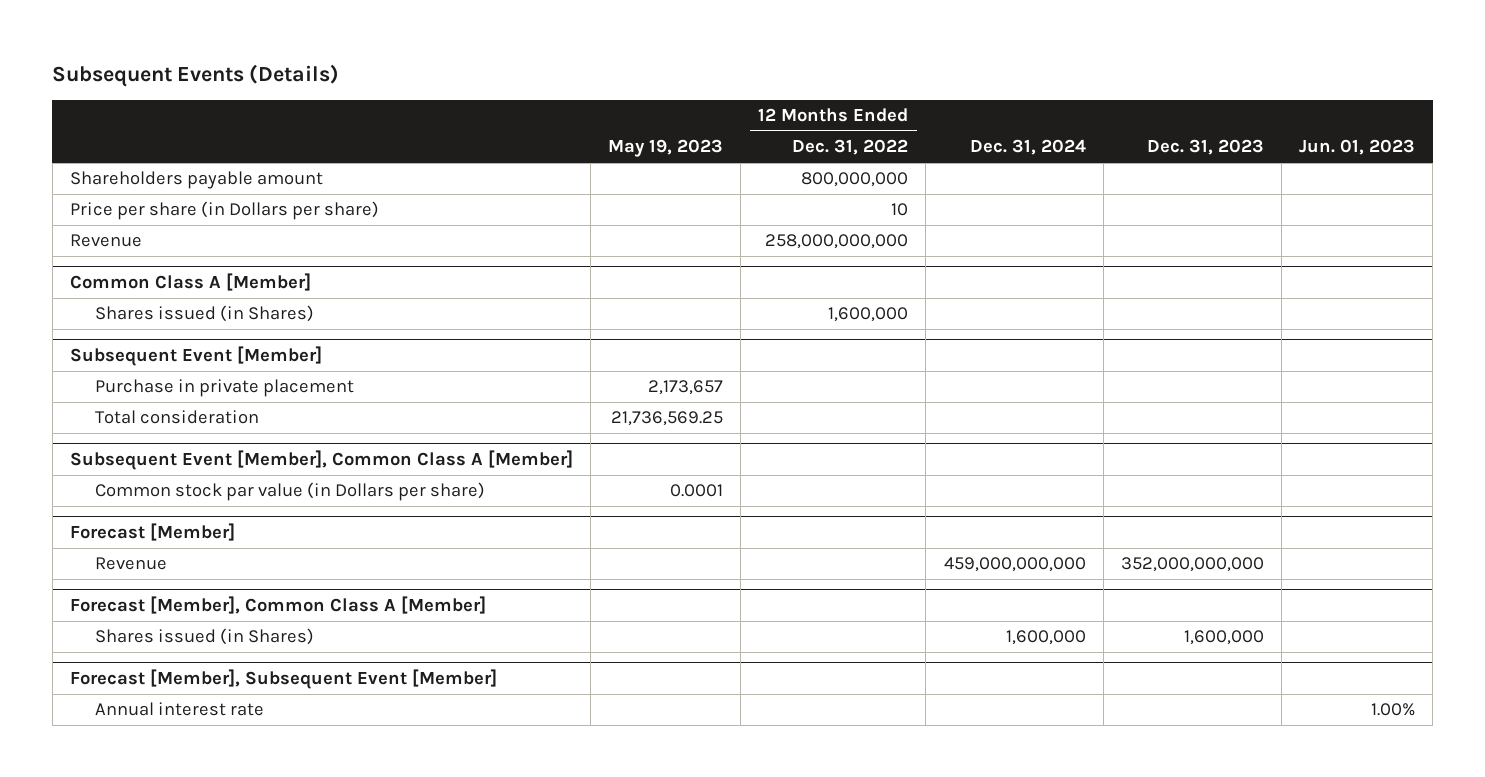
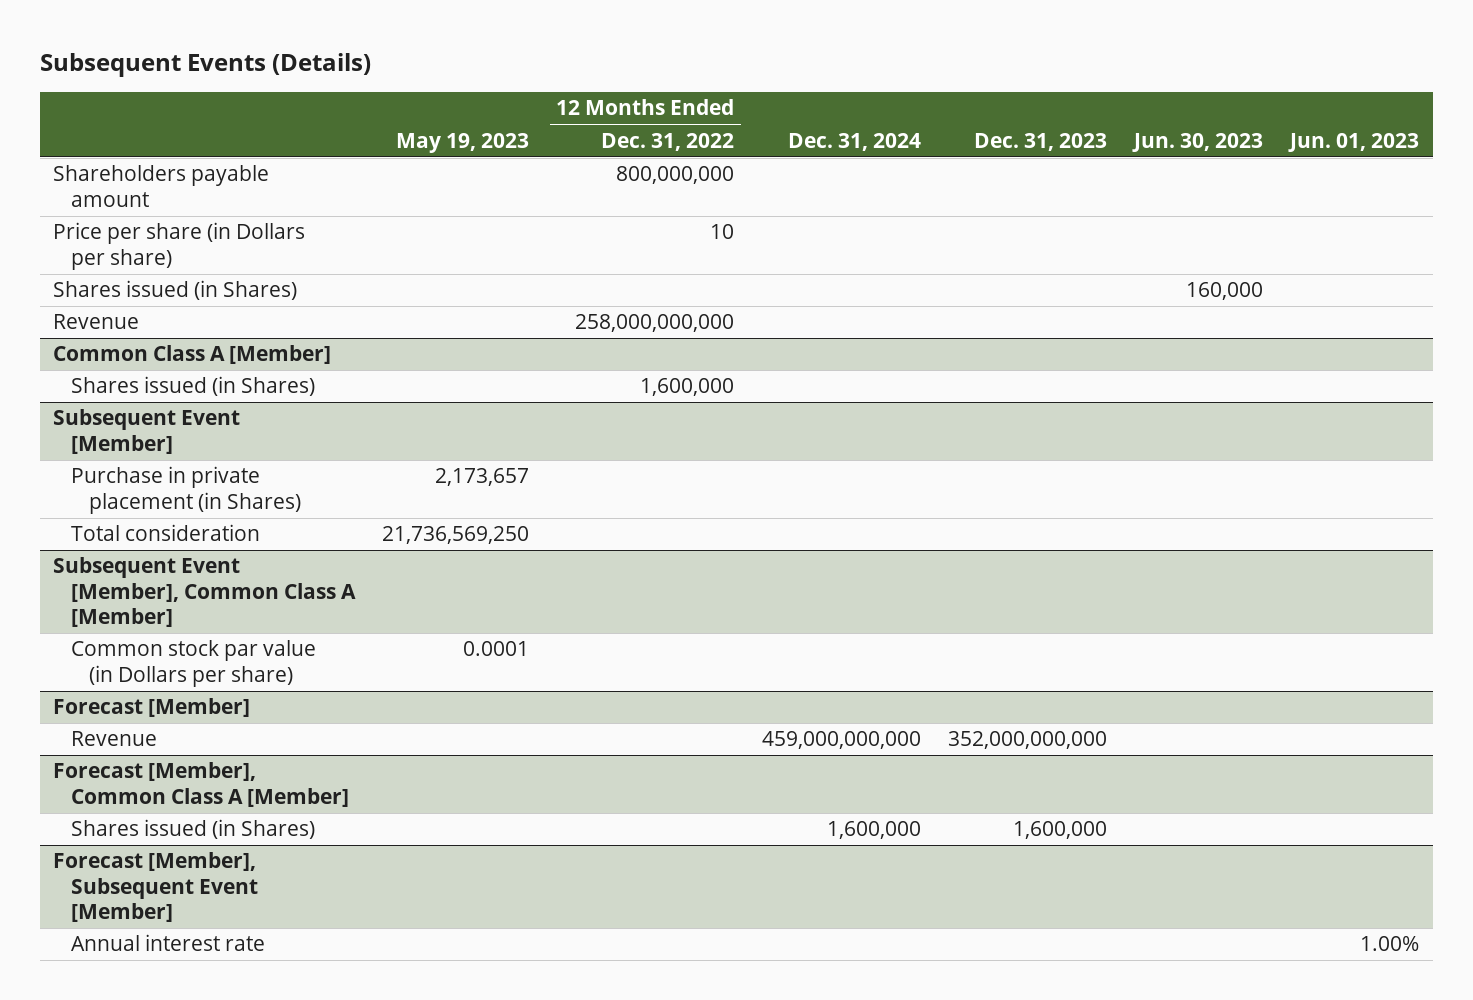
- | May 19, 2023 | 12 Months Ended Dec. 31, 2022 | Dec. 31, 2024 | Dec. 31, 2023 | Jun. 01, 2023
+ | May 19, 2023 | 12 Months Ended Dec. 31, 2022 | Dec. 31, 2024 | Dec. 31, 2023 | Jun. 30, 2023 | Jun. 01, 2023
+ Shares issued (in Shares) | | | | | 160,000 |
@ Subsequent Event [Member]
- Purchase in private placement | 2,173,657 | | | |
- Total consideration | 21,736,569.25 | | | |
+ Purchase in private placement (in Shares) | 2,173,657 | | | | |
+ Total consideration | 21,736,569,250 | | | | |

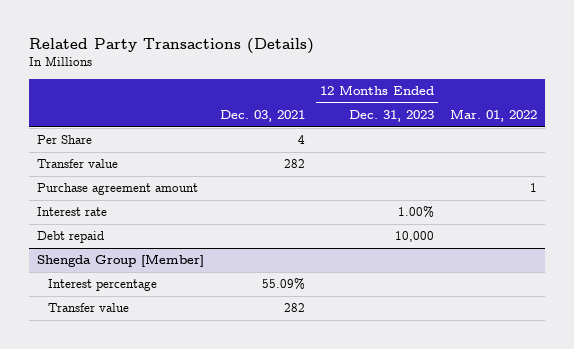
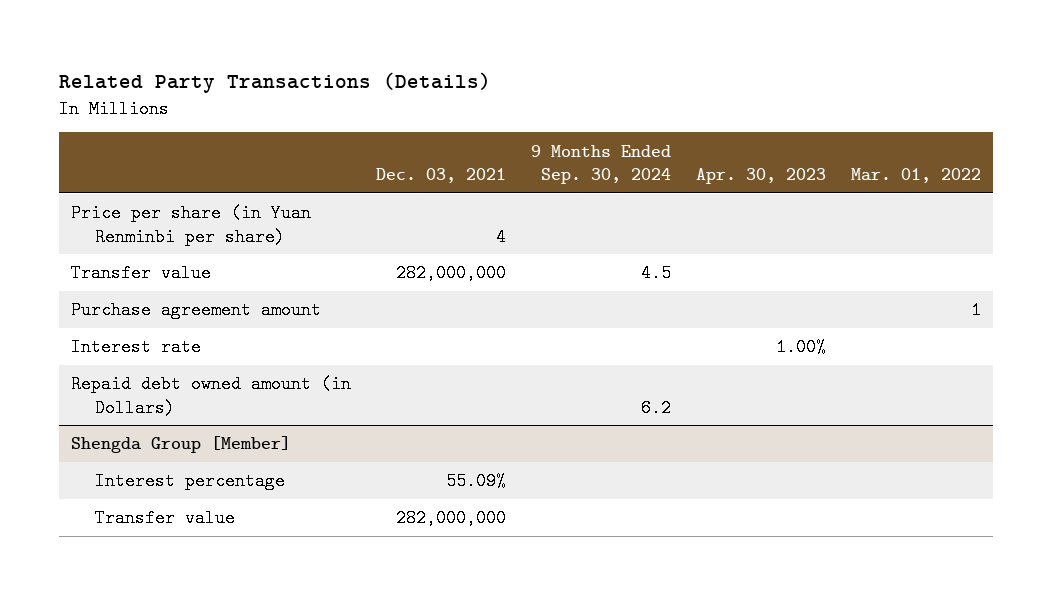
- | Dec. 03, 2021 | 12 Months Ended Dec. 31, 2023 | Mar. 01, 2022
+ | Dec. 03, 2021 | 9 Months Ended Sep. 30, 2024 | Apr. 30, 2023 | Mar. 01, 2022
- Per Share | 4 | |
- Transfer value | 282 | |
+ Price per share (in Yuan Renminbi per share) | 4 | | |
+ Transfer value | 282,000,000 | 4.5 | |
- Debt repaid | | 10,000 |
+ Repaid debt owned amount (in Dollars) | | 6.2 | |
@ Shengda Group [Member]
- Transfer value | 282 | |
+ Transfer value | 282,000,000 | | |

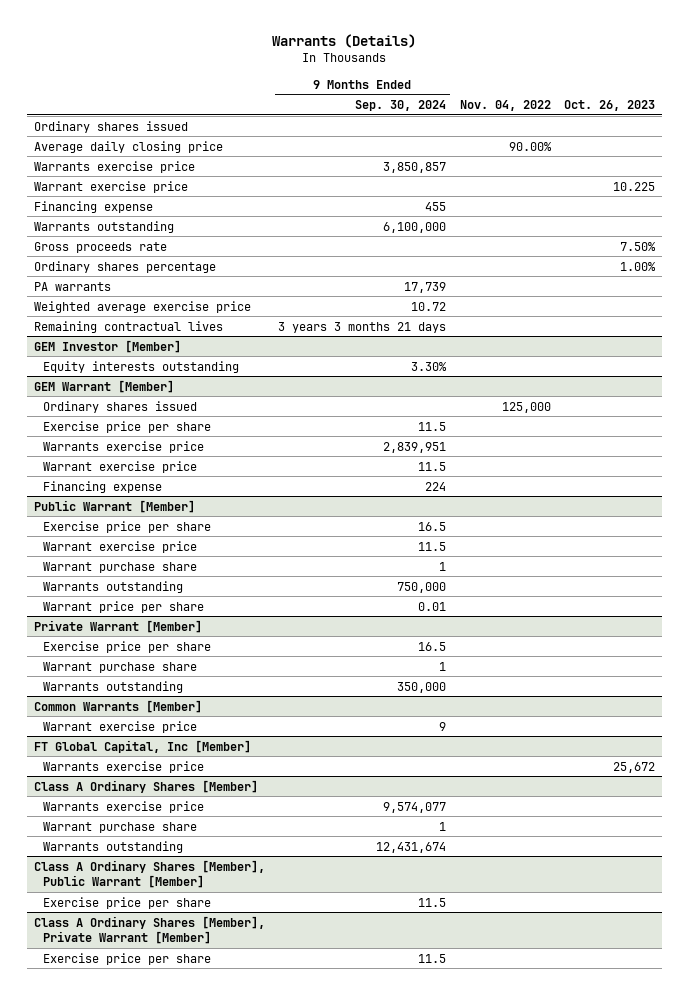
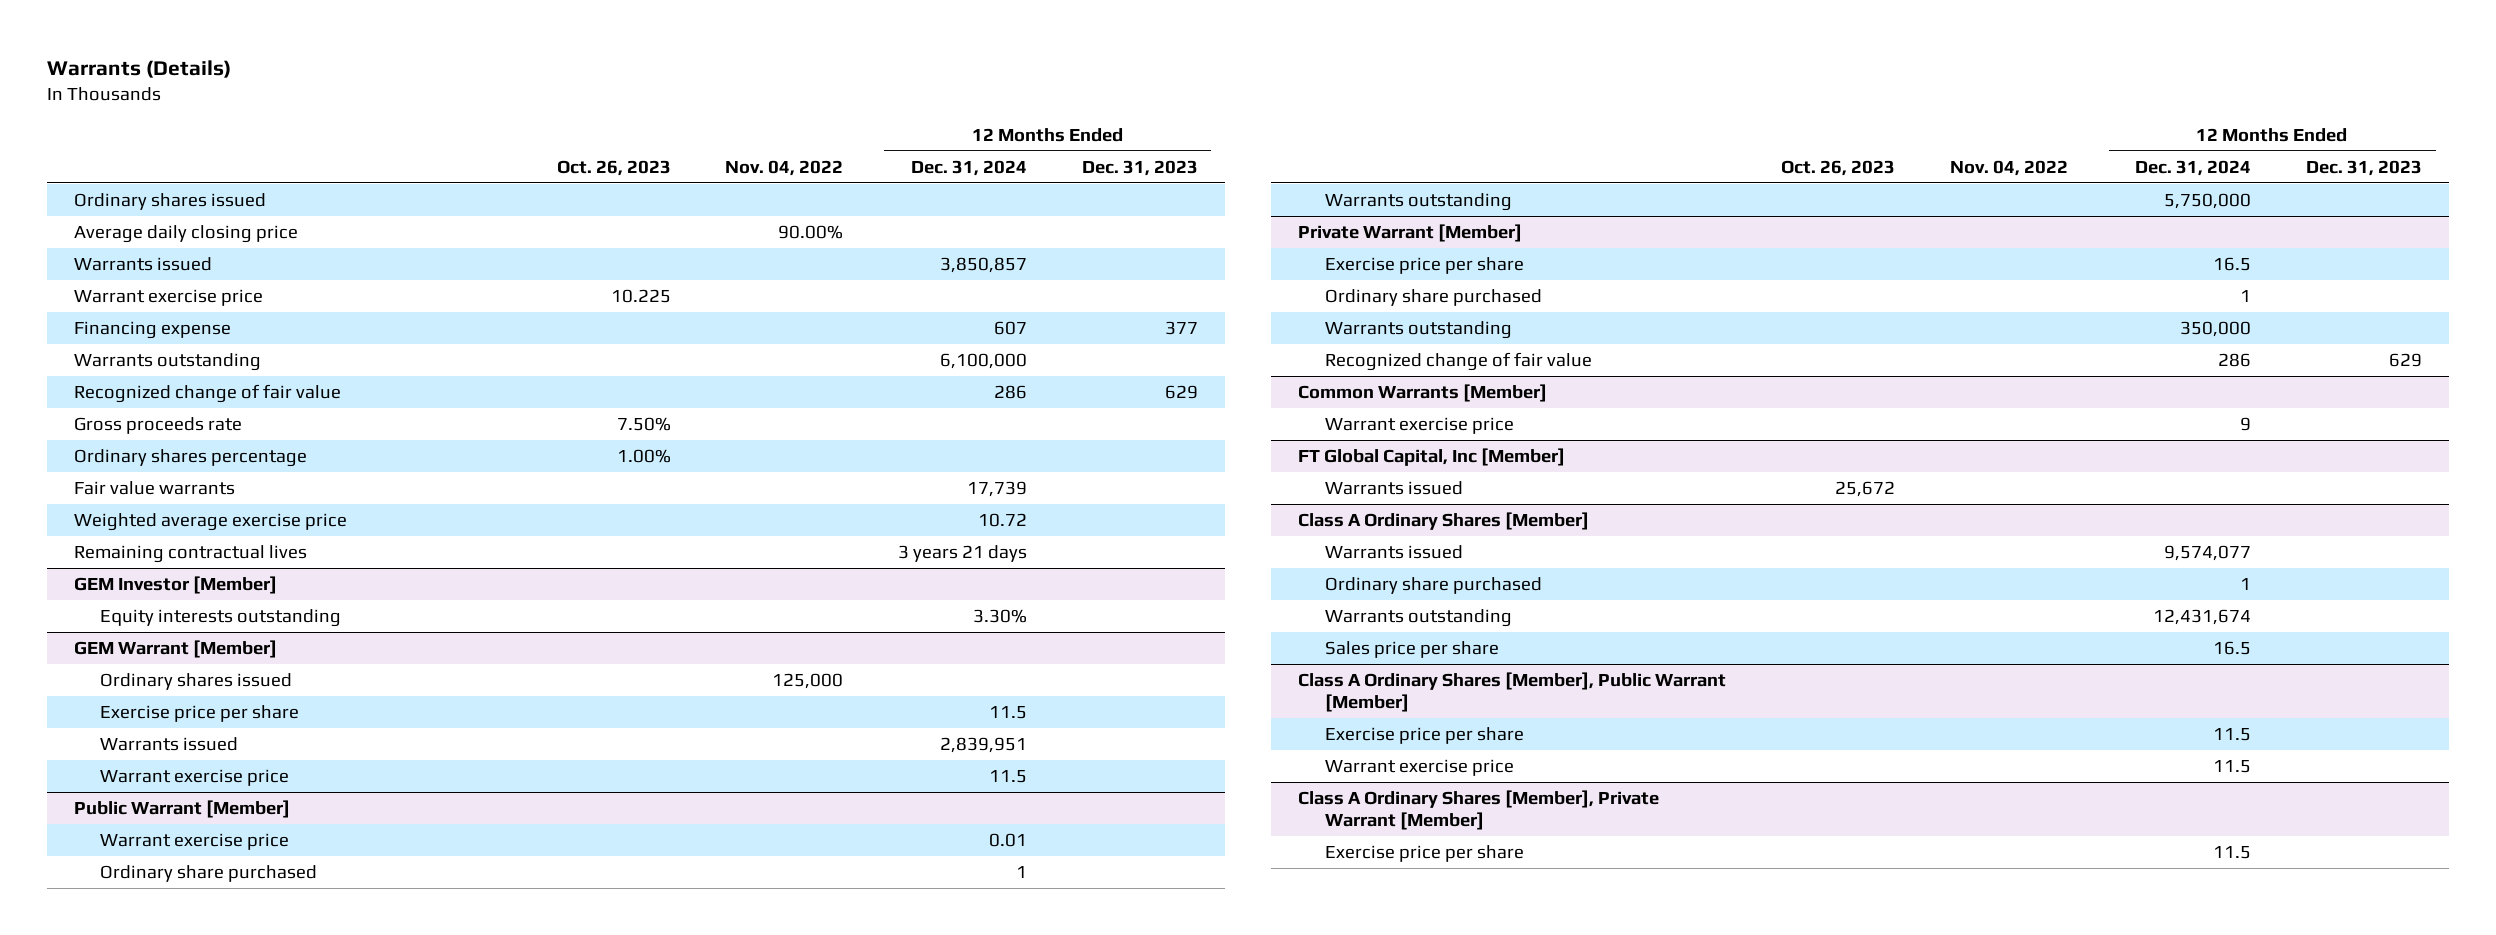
- | 9 Months Ended Sep. 30, 2024 | Nov. 04, 2022 | Oct. 26, 2023
+ | Oct. 26, 2023 | Nov. 04, 2022 | 12 Months Ended Dec. 31, 2024 | 12 Months Ended Dec. 31, 2023
- Warrants exercise price | 3,850,857 | |
+ Warrants issued | | | 3,850,857 |
+ Recognized change of fair value | | | 286 | 629
- PA warrants | 17,739 | |
+ Fair value warrants | | | 17,739 |
@ GEM Warrant [Member]
- Warrants exercise price | 2,839,951 | |
+ Warrants issued | | | 2,839,951 |
- Financing expense | 224 | |
@ Public Warrant [Member]
- Exercise price per share | 16.5 | |
- Warrant purchase share | 1 | |
+ Ordinary share purchased | | | 1 |
- Warrant price per share | 0.01 | |
@ Private Warrant [Member]
- Warrant purchase share | 1 | |
+ Ordinary share purchased | | | 1 |
+ Recognized change of fair value | | | 286 | 629
@ FT Global Capital, Inc [Member]
- Warrants exercise price | | | 25,672
+ Warrants issued | 25,672 | | |
@ Class A Ordinary Shares [Member]
- Warrants exercise price | 9,574,077 | |
- Warrant purchase share | 1 | |
+ Warrants issued | | | 9,574,077 |
+ Ordinary share purchased | | | 1 |
+ Sales price per share | | | 16.5 |
@ Class A Ordinary Shares [Member], Public Warrant [Member]
+ Warrant exercise price | | | 11.5 |

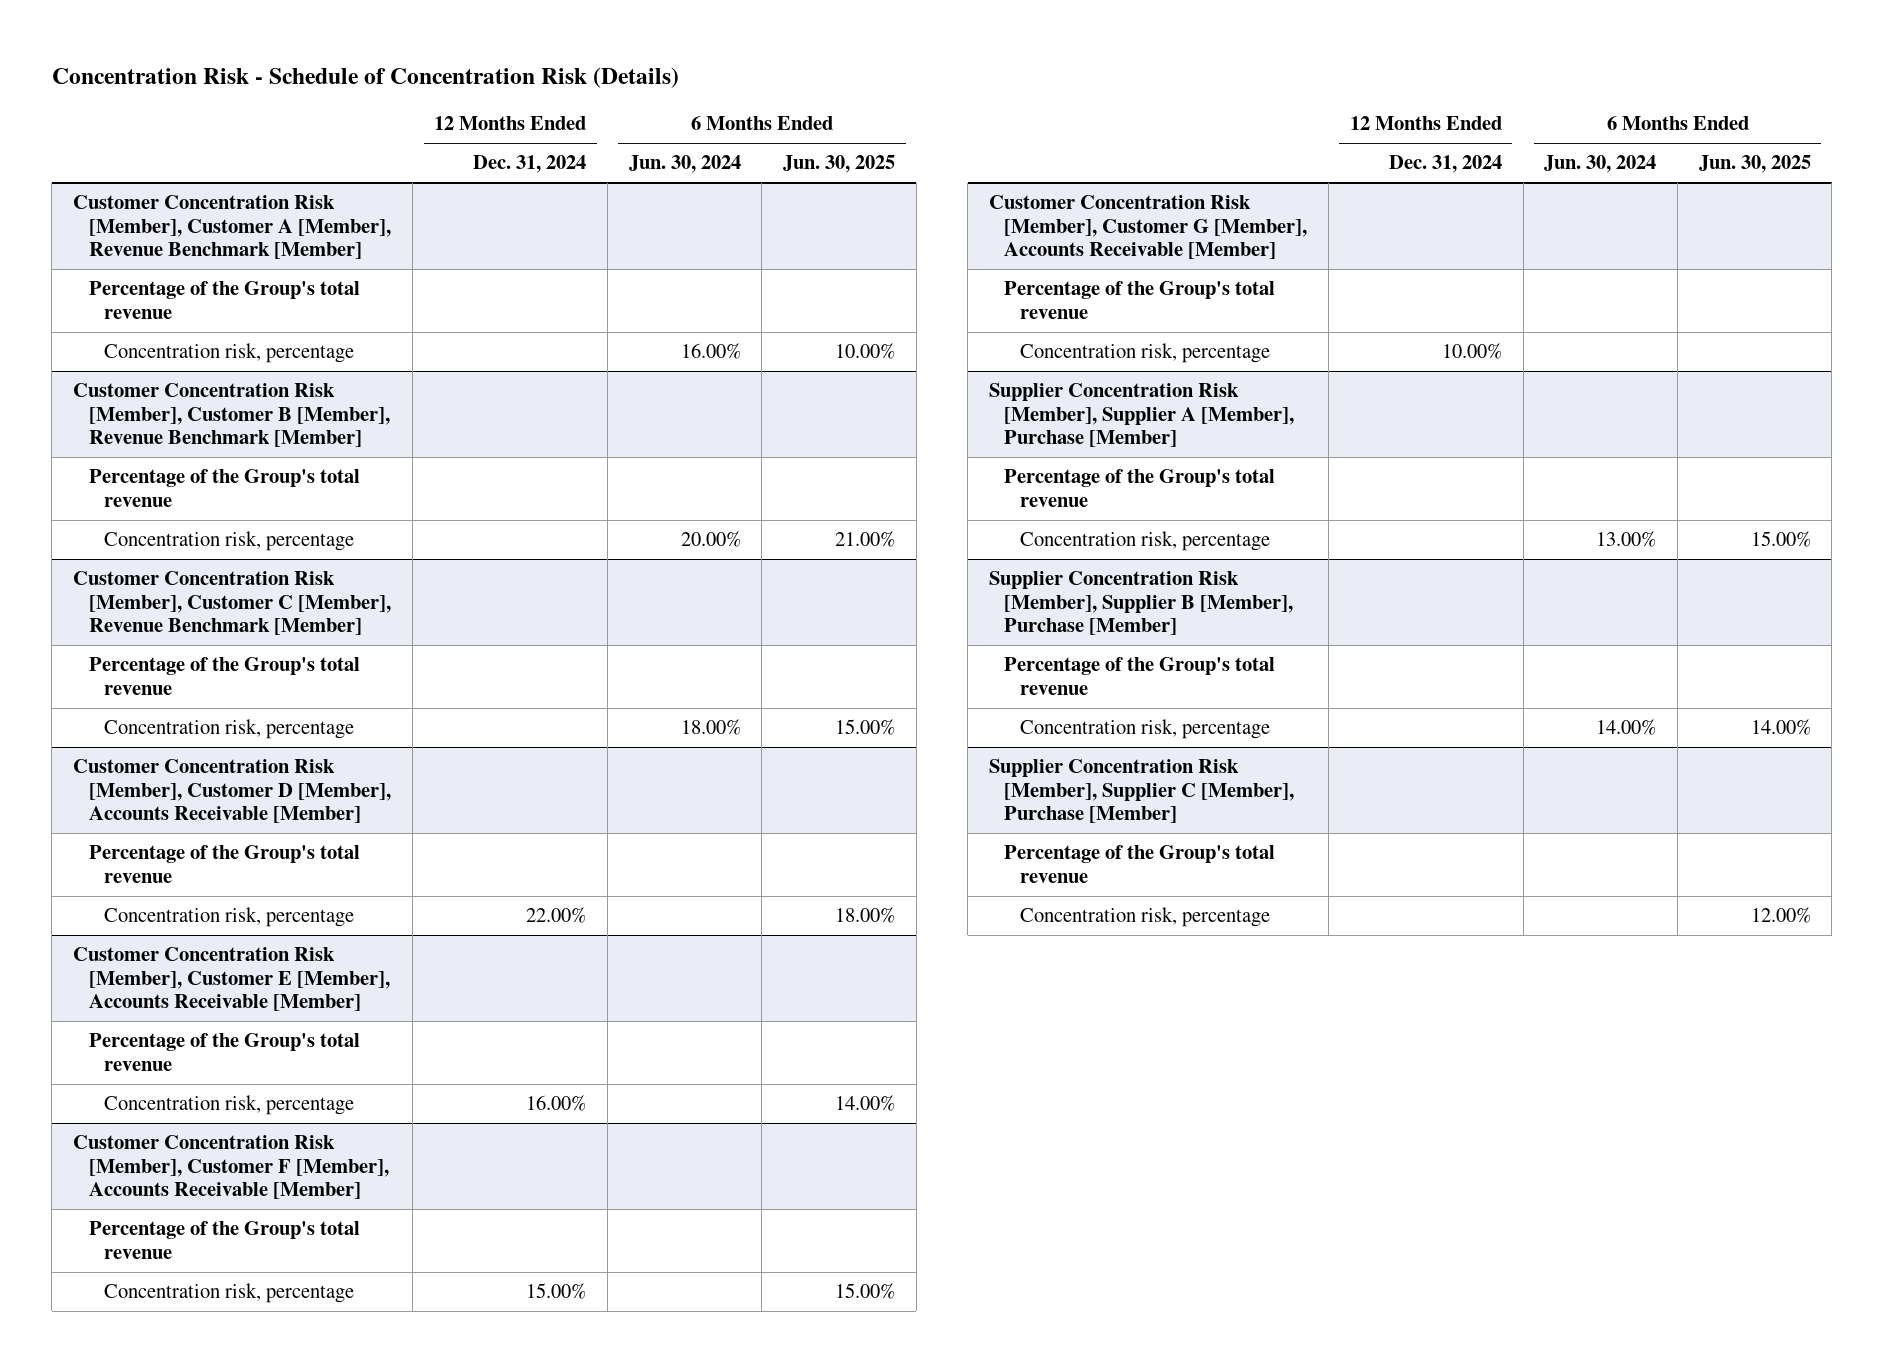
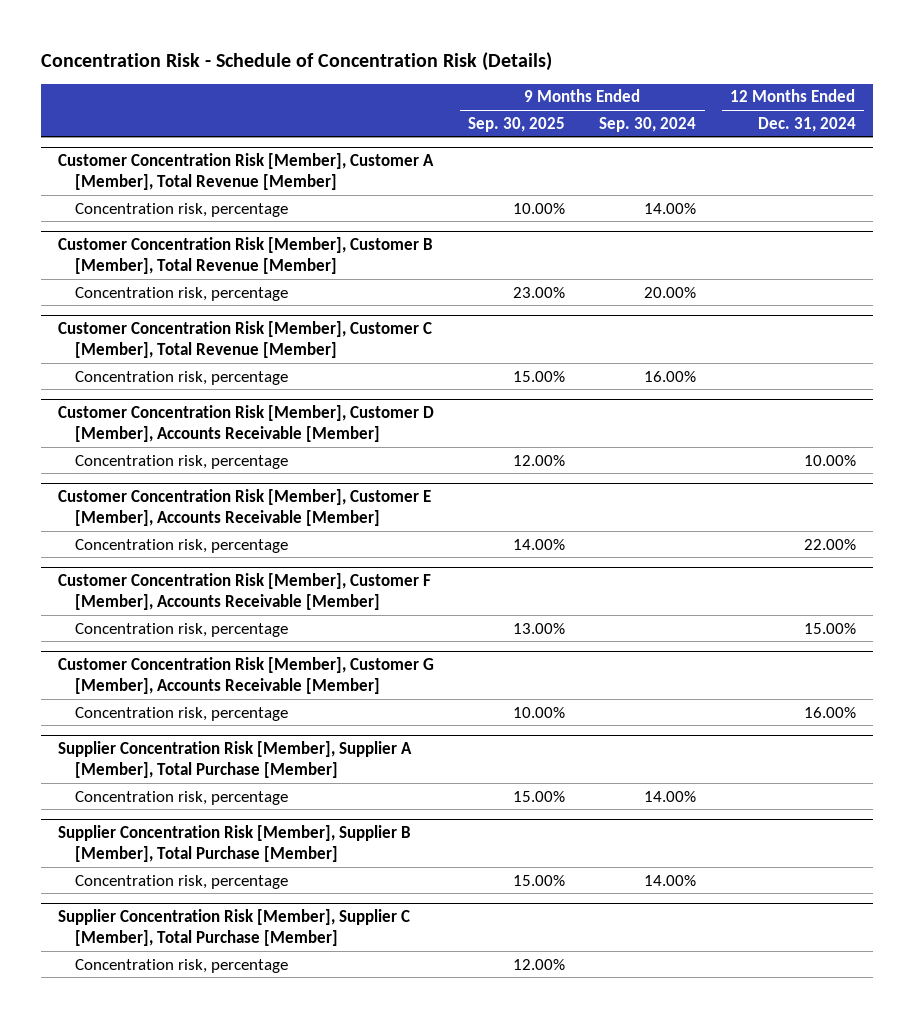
- | 12 Months Ended Dec. 31, 2024 | 6 Months Ended Jun. 30, 2024 | 6 Months Ended Jun. 30, 2025
+ | 9 Months Ended Sep. 30, 2025 | 9 Months Ended Sep. 30, 2024 | 12 Months Ended Dec. 31, 2024
- Customer Concentration Risk [Member], Customer A [Member], Revenue Benchmark [Member]
- Percentage of the Group's total revenue
+ Customer Concentration Risk [Member], Customer A [Member], Total Revenue [Member]
- Customer Concentration Risk [Member], Customer B [Member], Revenue Benchmark [Member]
- Percentage of the Group's total revenue
+ Customer Concentration Risk [Member], Customer B [Member], Total Revenue [Member]
- Customer Concentration Risk [Member], Customer C [Member], Revenue Benchmark [Member]
- Percentage of the Group's total revenue
+ Customer Concentration Risk [Member], Customer C [Member], Total Revenue [Member]
@ Customer Concentration Risk [Member], Customer D [Member], Accounts Receivable [Member]
- Percentage of the Group's total revenue
- Concentration risk, percentage | 22.00% | | 18.00%
+ Concentration risk, percentage | 12.00% | | 10.00%
@ Customer Concentration Risk [Member], Customer E [Member], Accounts Receivable [Member]
- Percentage of the Group's total revenue
- Concentration risk, percentage | 16.00% | | 14.00%
+ Concentration risk, percentage | 14.00% | | 22.00%
@ Customer Concentration Risk [Member], Customer F [Member], Accounts Receivable [Member]
- Percentage of the Group's total revenue
@ Customer Concentration Risk [Member], Customer G [Member], Accounts Receivable [Member]
- Percentage of the Group's total revenue
- Concentration risk, percentage | 10.00% | |
- Supplier Concentration Risk [Member], Supplier A [Member], Purchase [Member]
- Percentage of the Group's total revenue
@ Customer Concentration Risk [Member], Customer G [Member], Accounts Receivable [Member]
+ Concentration risk, percentage | 10.00% | | 16.00%
+ Supplier Concentration Risk [Member], Supplier A [Member], Total Purchase [Member]
- Supplier Concentration Risk [Member], Supplier B [Member], Purchase [Member]
- Percentage of the Group's total revenue
+ Supplier Concentration Risk [Member], Supplier B [Member], Total Purchase [Member]
- Supplier Concentration Risk [Member], Supplier C [Member], Purchase [Member]
- Percentage of the Group's total revenue
+ Supplier Concentration Risk [Member], Supplier C [Member], Total Purchase [Member]

